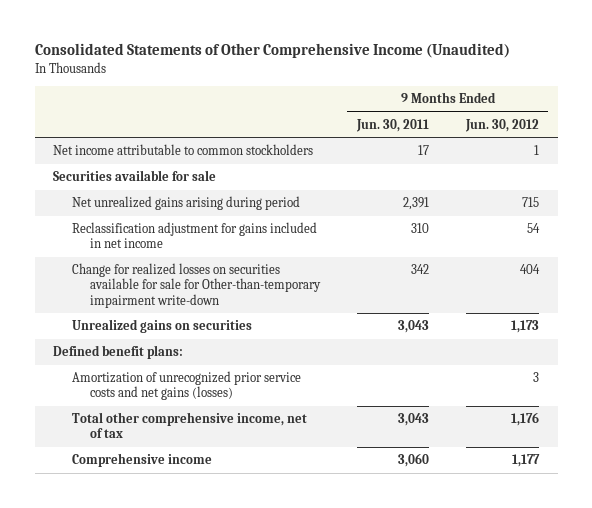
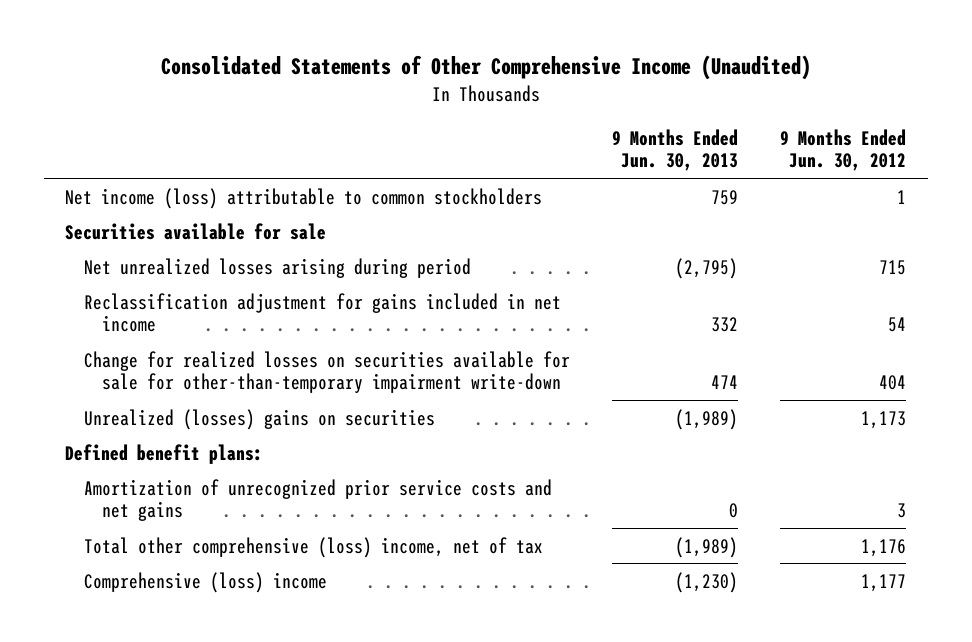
- | 9 Months Ended Jun. 30, 2011 | 9 Months Ended Jun. 30, 2012
+ | 9 Months Ended Jun. 30, 2013 | 9 Months Ended Jun. 30, 2012
- Net income attributable to common stockholders | 17 | 1
+ Net income (loss) attributable to common stockholders | 759 | 1
- Net unrealized gains arising during period | 2,391 | 715
+ Net unrealized losses arising during period | (2,795) | 715
- Change for realized losses on securities available for sale for Other-than-temporary impairment write-down | 342 | 404
- Unrealized gains on securities | 3,043 | 1,173
+ Change for realized losses on securities available for sale for other-than-temporary impairment write-down | 474 | 404
+ Unrealized (losses) gains on securities | (1,989) | 1,173
- Amortization of unrecognized prior service costs and net gains (losses) | | 3
- Total other comprehensive income, net of tax | 3,043 | 1,176
- Comprehensive income | 3,060 | 1,177
+ Amortization of unrecognized prior service costs and net gains | 0 | 3
+ Total other comprehensive (loss) income, net of tax | (1,989) | 1,176
+ Comprehensive (loss) income | (1,230) | 1,177

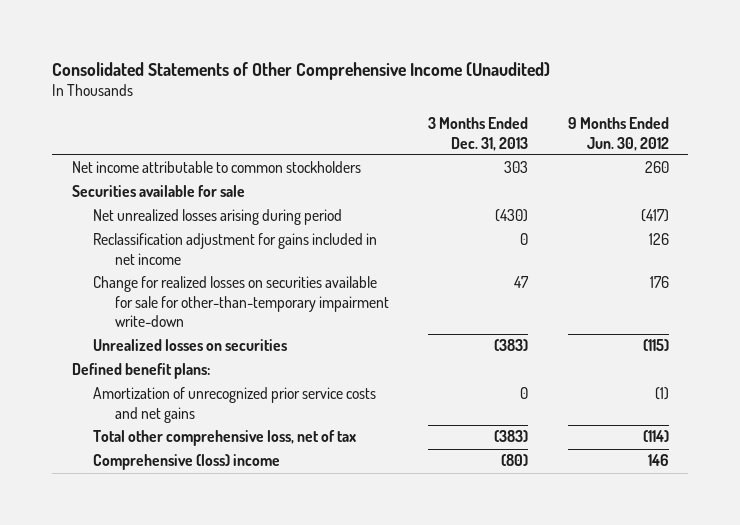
- | 9 Months Ended Jun. 30, 2013 | 9 Months Ended Jun. 30, 2012
+ | 3 Months Ended Dec. 31, 2013 | 9 Months Ended Jun. 30, 2012
- Net income (loss) attributable to common stockholders | 759 | 1
+ Net income attributable to common stockholders | 303 | 260
- Net unrealized losses arising during period | (2,795) | 715
- Reclassification adjustment for gains included in net income | 332 | 54
- Change for realized losses on securities available for sale for other-than-temporary impairment write-down | 474 | 404
- Unrealized (losses) gains on securities | (1,989) | 1,173
+ Net unrealized losses arising during period | (430) | (417)
+ Reclassification adjustment for gains included in net income | 0 | 126
+ Change for realized losses on securities available for sale for other-than-temporary impairment write-down | 47 | 176
+ Unrealized losses on securities | (383) | (115)
- Amortization of unrecognized prior service costs and net gains | 0 | 3
- Total other comprehensive (loss) income, net of tax | (1,989) | 1,176
- Comprehensive (loss) income | (1,230) | 1,177
+ Amortization of unrecognized prior service costs and net gains | 0 | (1)
+ Total other comprehensive loss, net of tax | (383) | (114)
+ Comprehensive (loss) income | (80) | 146

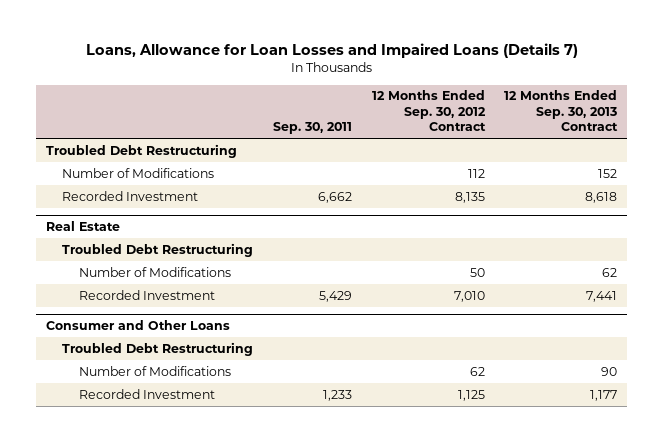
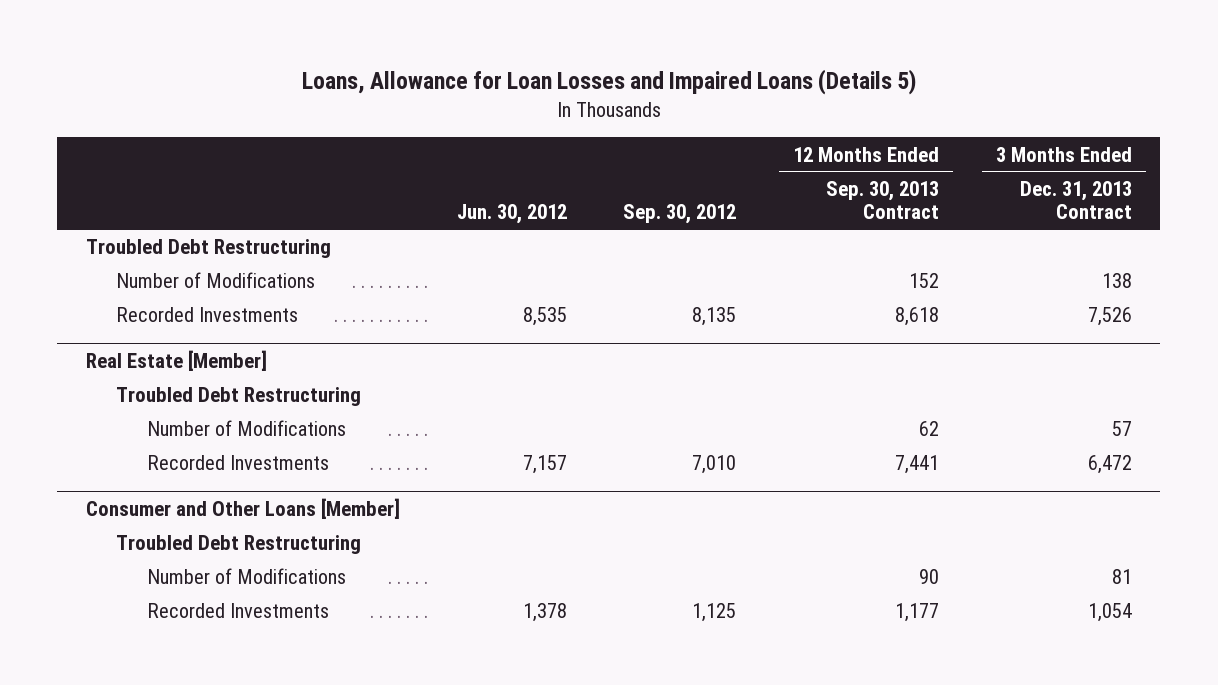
- Loans, Allowance for Loan Losses and Impaired Loans (Details 7)
+ Loans, Allowance for Loan Losses and Impaired Loans (Details 5)
- | Sep. 30, 2011 | 12 Months Ended Sep. 30, 2012 Contract | 12 Months Ended Sep. 30, 2013 Contract
+ | Jun. 30, 2012 | Sep. 30, 2012 | 12 Months Ended Sep. 30, 2013 Contract | 3 Months Ended Dec. 31, 2013 Contract
- Recorded Investment | 6,662 | 8,135 | 8,618
- Real Estate
+ Recorded Investments | 8,535 | 8,135 | 8,618 | 7,526
+ Real Estate [Member]
- Recorded Investment | 5,429 | 7,010 | 7,441
- Consumer and Other Loans
+ Recorded Investments | 7,157 | 7,010 | 7,441 | 6,472
+ Consumer and Other Loans [Member]
- Recorded Investment | 1,233 | 1,125 | 1,177
+ Recorded Investments | 1,378 | 1,125 | 1,177 | 1,054

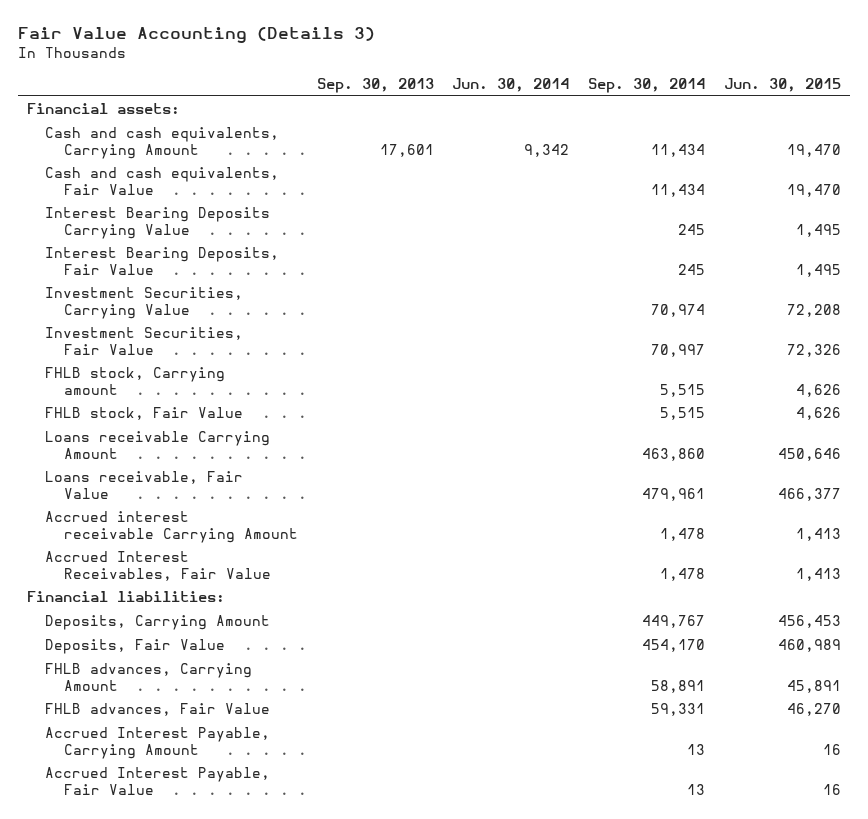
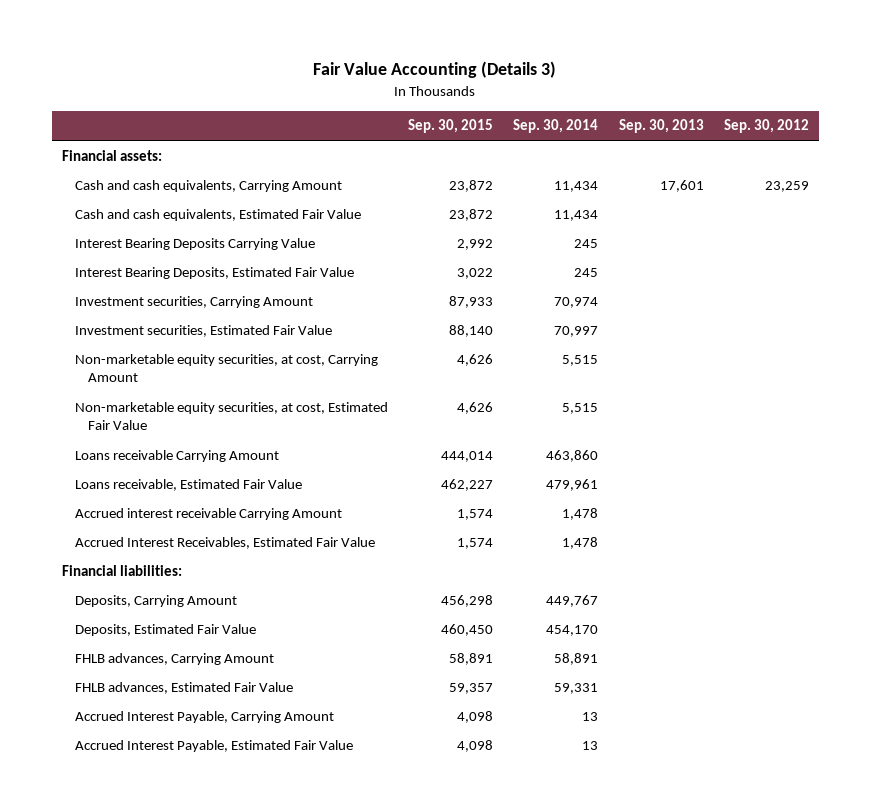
- | Sep. 30, 2013 | Jun. 30, 2014 | Sep. 30, 2014 | Jun. 30, 2015
+ | Sep. 30, 2015 | Sep. 30, 2014 | Sep. 30, 2013 | Sep. 30, 2012
- Cash and cash equivalents, Fair Value | | | 11,434 | 19,470
+ Cash and cash equivalents, Estimated Fair Value | 23,872 | 11,434 | |
- Interest Bearing Deposits, Fair Value | | | 245 | 1,495
- Investment Securities, Carrying Value | | | 70,974 | 72,208
- Investment Securities, Fair Value | | | 70,997 | 72,326
- FHLB stock, Carrying amount | | | 5,515 | 4,626
- FHLB stock, Fair Value | | | 5,515 | 4,626
+ Interest Bearing Deposits, Estimated Fair Value | 3,022 | 245 | |
+ Investment securities, Carrying Amount | 87,933 | 70,974 | |
+ Investment securities, Estimated Fair Value | 88,140 | 70,997 | |
+ Non-marketable equity securities, at cost, Carrying Amount | 4,626 | 5,515 | |
+ Non-marketable equity securities, at cost, Estimated Fair Value | 4,626 | 5,515 | |
- Loans receivable, Fair Value | | | 479,961 | 466,377
+ Loans receivable, Estimated Fair Value | 462,227 | 479,961 | |
- Accrued Interest Receivables, Fair Value | | | 1,478 | 1,413
+ Accrued Interest Receivables, Estimated Fair Value | 1,574 | 1,478 | |
- Deposits, Fair Value | | | 454,170 | 460,989
+ Deposits, Estimated Fair Value | 460,450 | 454,170 | |
- FHLB advances, Fair Value | | | 59,331 | 46,270
+ FHLB advances, Estimated Fair Value | 59,357 | 59,331 | |
- Accrued Interest Payable, Fair Value | | | 13 | 16
+ Accrued Interest Payable, Estimated Fair Value | 4,098 | 13 | |

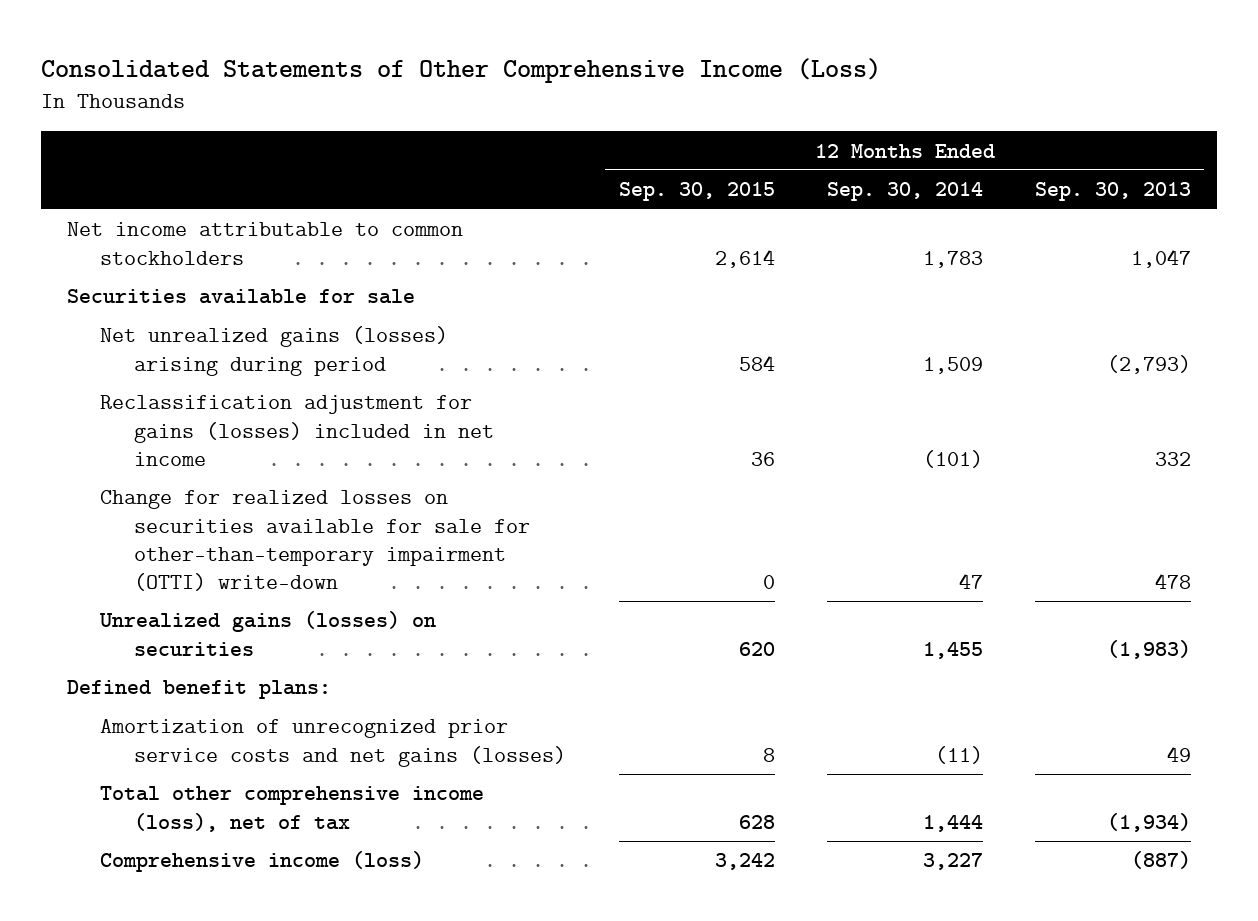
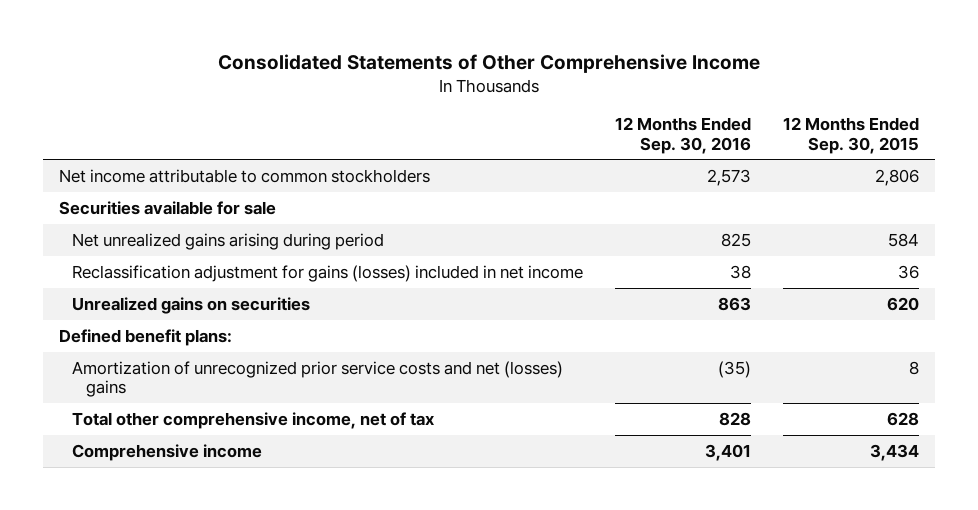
- Consolidated Statements of Other Comprehensive Income (Loss)
+ Consolidated Statements of Other Comprehensive Income
- | 12 Months Ended Sep. 30, 2015 | 12 Months Ended Sep. 30, 2014 | 12 Months Ended Sep. 30, 2013
+ | 12 Months Ended Sep. 30, 2016 | 12 Months Ended Sep. 30, 2015
- Net income attributable to common stockholders | 2,614 | 1,783 | 1,047
+ Net income attributable to common stockholders | 2,573 | 2,806
- Net unrealized gains (losses) arising during period | 584 | 1,509 | (2,793)
+ Net unrealized gains arising during period | 825 | 584
- Change for realized losses on securities available for sale for other-than-temporary impairment (OTTI) write-down | 0 | 47 | 478
- Unrealized gains (losses) on securities | 620 | 1,455 | (1,983)
+ Unrealized gains on securities | 863 | 620
- Amortization of unrecognized prior service costs and net gains (losses) | 8 | (11) | 49
- Total other comprehensive income (loss), net of tax | 628 | 1,444 | (1,934)
- Comprehensive income (loss) | 3,242 | 3,227 | (887)
+ Amortization of unrecognized prior service costs and net (losses) gains | (35) | 8
+ Total other comprehensive income, net of tax | 828 | 628
+ Comprehensive income | 3,401 | 3,434

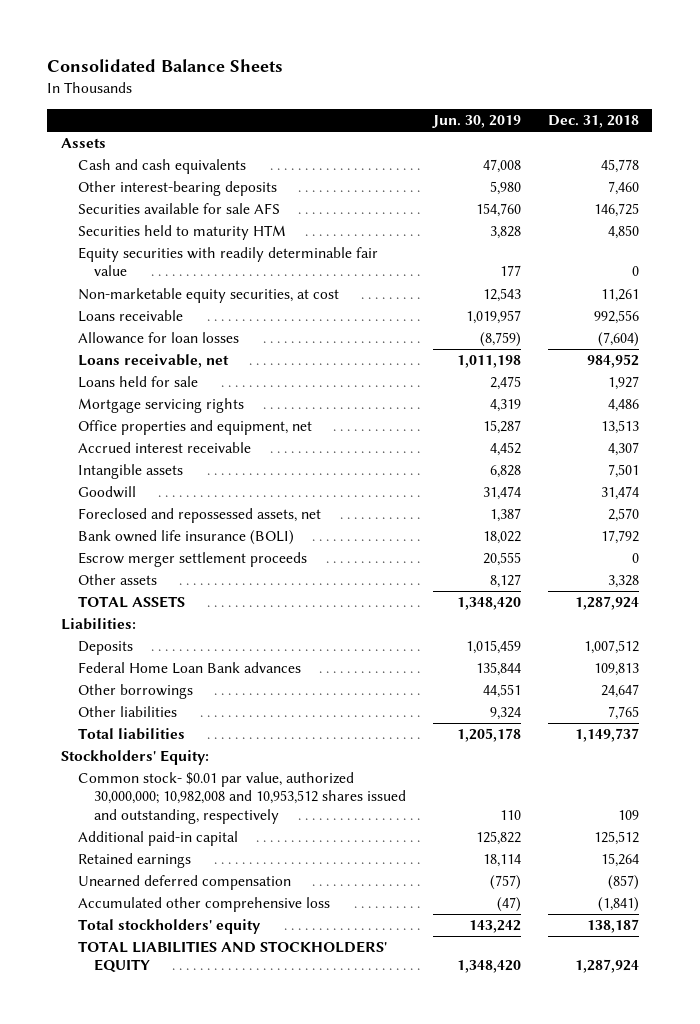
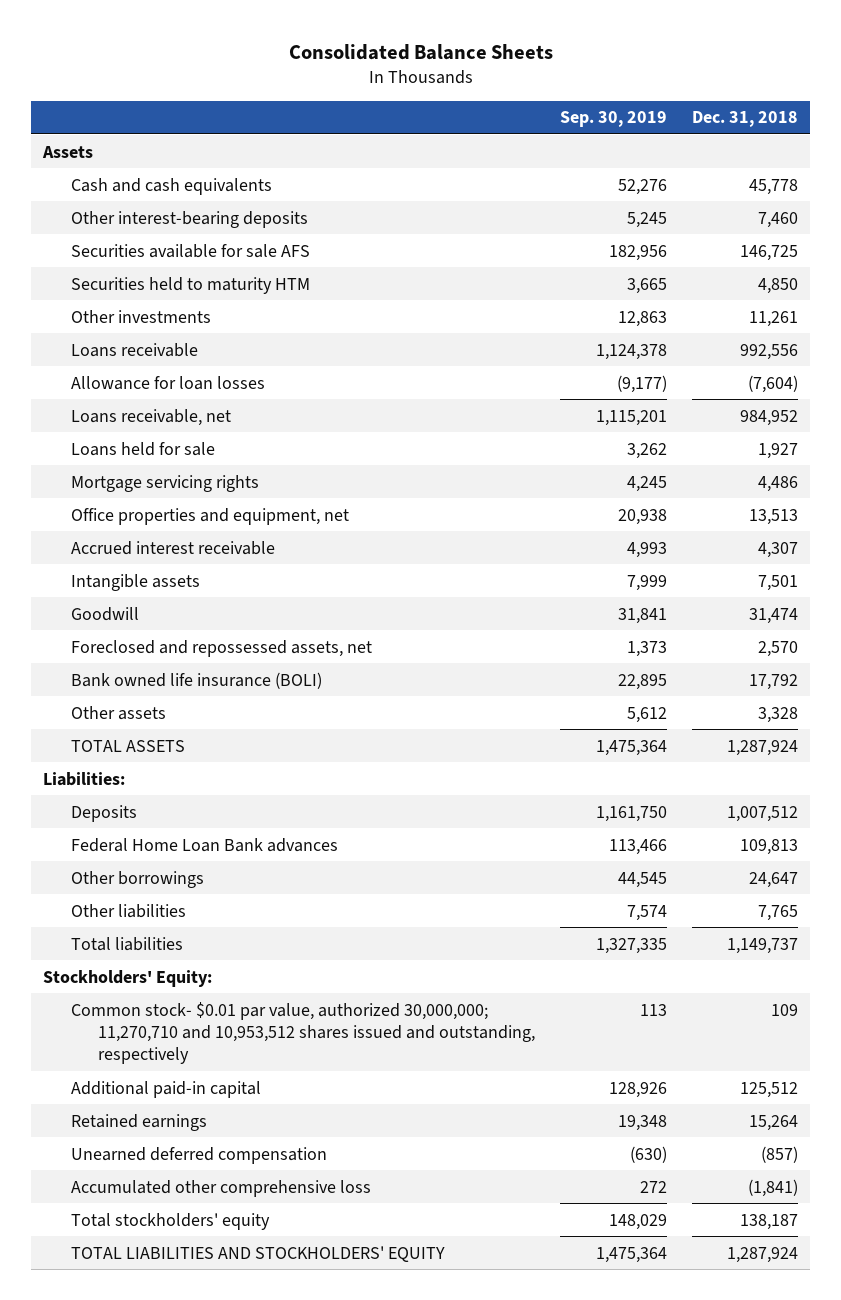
- | Jun. 30, 2019 | Dec. 31, 2018
+ | Sep. 30, 2019 | Dec. 31, 2018
- Equity securities with readily determinable fair value | 177 | 0
- Non-marketable equity securities, at cost | 12,543 | 11,261
+ Other investments | 12,863 | 11,261
- Escrow merger settlement proceeds | 20,555 | 0
- Common stock- $0.01 par value, authorized 30,000,000; 10,982,008 and 10,953,512 shares issued and outstanding, respectively | 110 | 109
+ Common stock- $0.01 par value, authorized 30,000,000; 11,270,710 and 10,953,512 shares issued and outstanding, respectively | 113 | 109

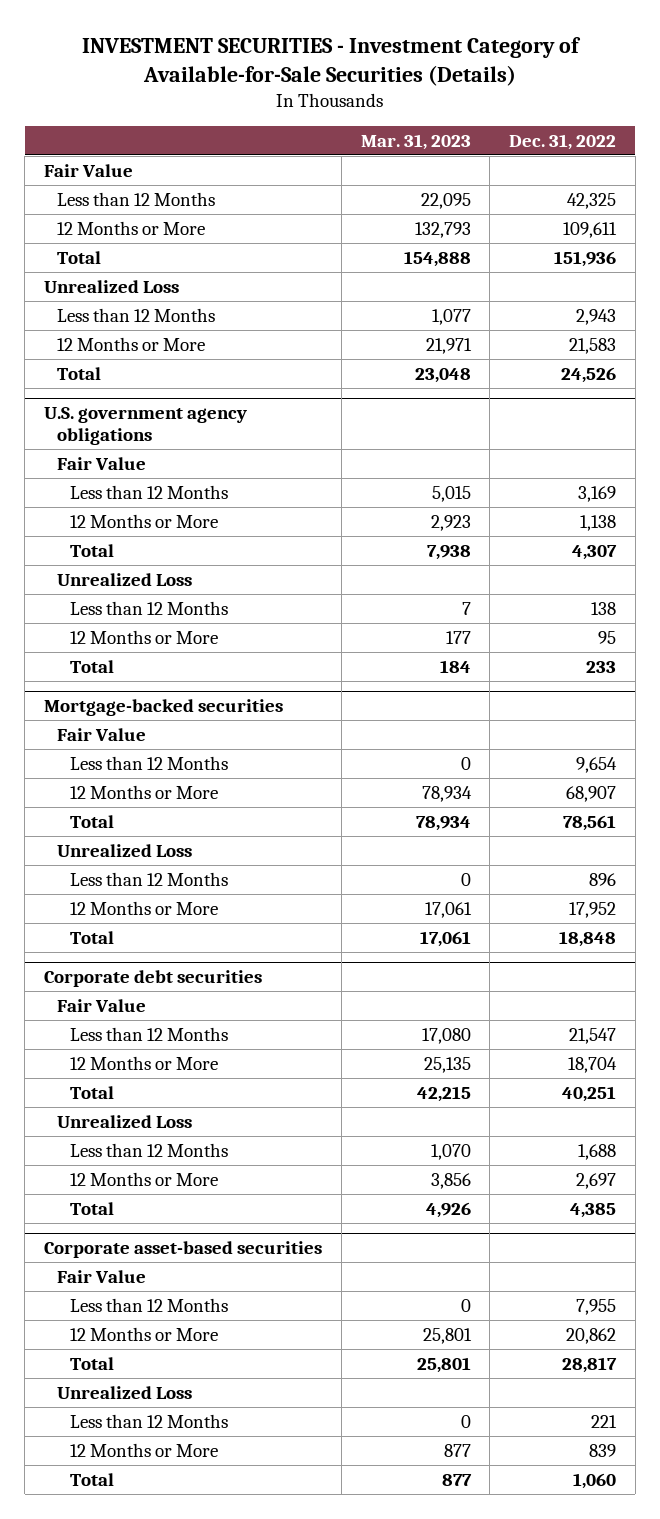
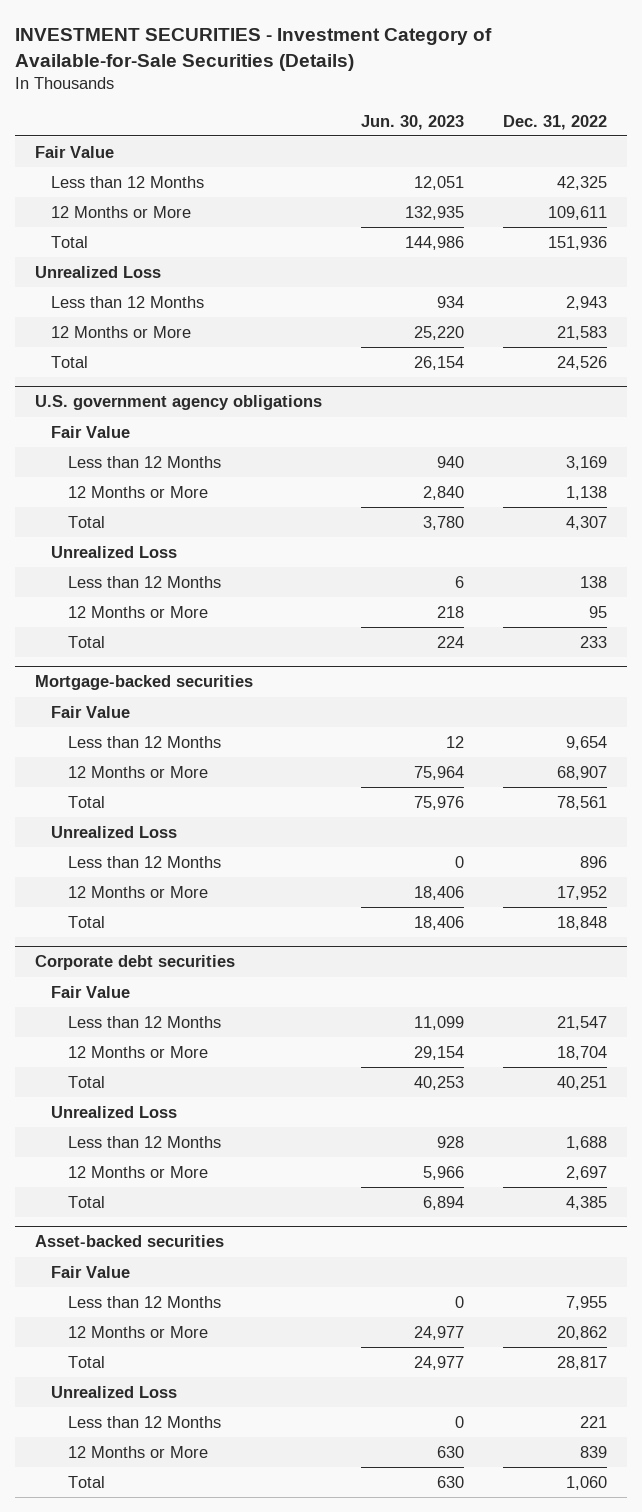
- | Mar. 31, 2023 | Dec. 31, 2022
+ | Jun. 30, 2023 | Dec. 31, 2022
- Corporate asset-based securities
+ Asset-backed securities

